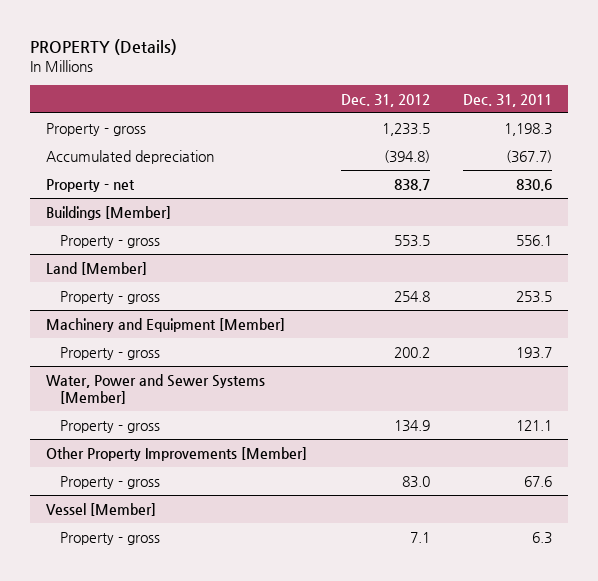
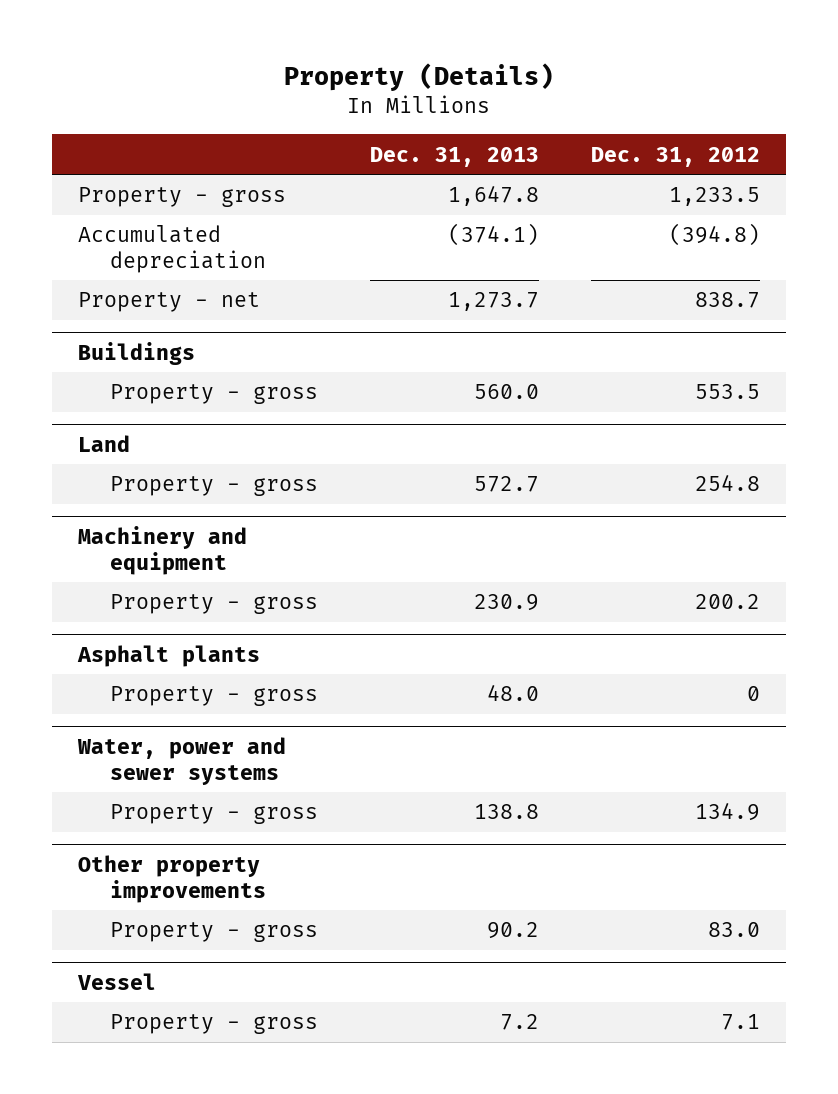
- PROPERTY (Details)
+ Property (Details)
- | Dec. 31, 2012 | Dec. 31, 2011
+ | Dec. 31, 2013 | Dec. 31, 2012
- Buildings [Member]
+ Buildings
- Land [Member]
+ Land
- Machinery and Equipment [Member]
+ Machinery and equipment
- Water, Power and Sewer Systems [Member]
+ Asphalt plants
+ Property - gross | 48.0 | 0
+ Water, power and sewer systems
- Other Property Improvements [Member]
+ Other property improvements
- Vessel [Member]
+ Vessel

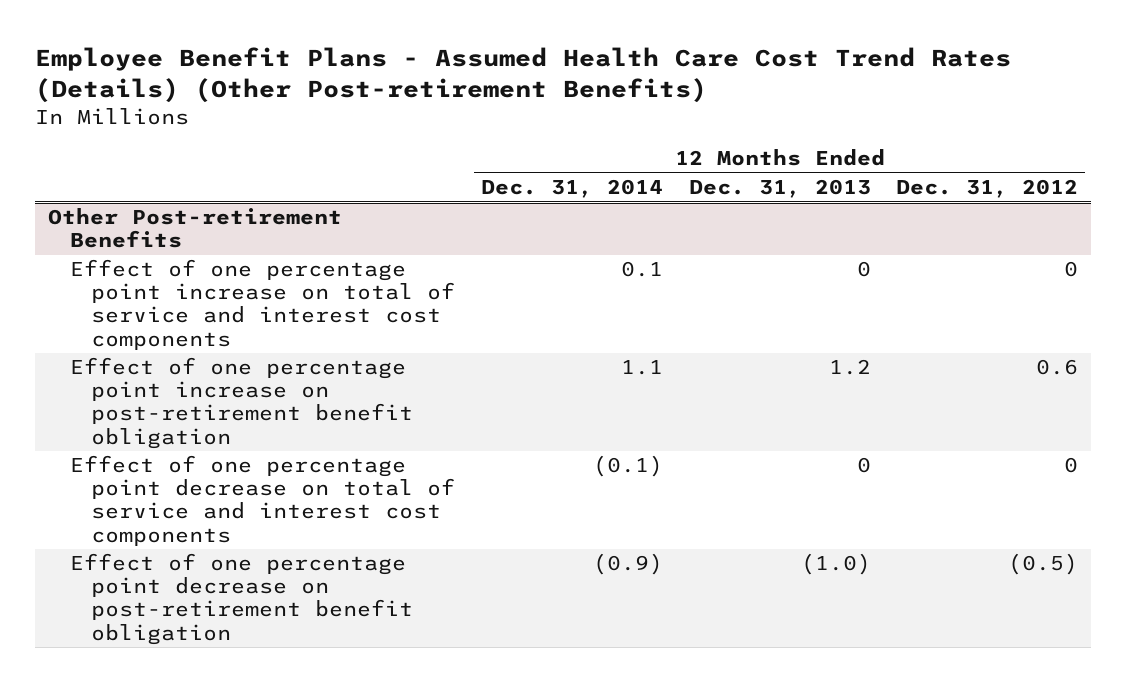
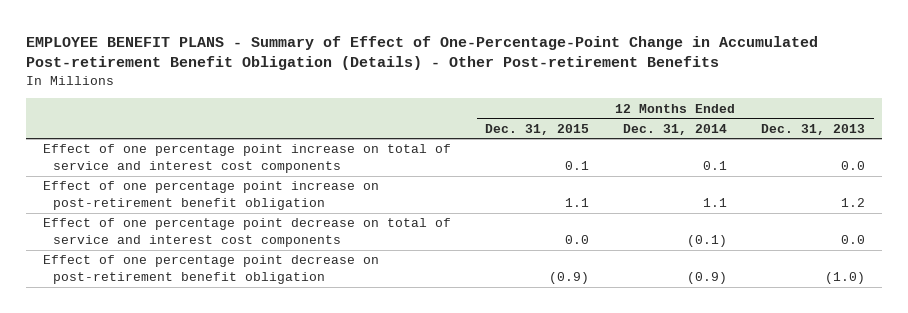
- Employee Benefit Plans - Assumed Health Care Cost Trend Rates (Details) (Other Post-retirement Benefits)
+ EMPLOYEE BENEFIT PLANS - Summary of Effect of One-Percentage-Point Change in Accumulated Post-retirement Benefit Obligation (Details) - Other Post-retirement Benefits
- | 12 Months Ended Dec. 31, 2014 | 12 Months Ended Dec. 31, 2013 | 12 Months Ended Dec. 31, 2012
+ | 12 Months Ended Dec. 31, 2015 | 12 Months Ended Dec. 31, 2014 | 12 Months Ended Dec. 31, 2013
- Other Post-retirement Benefits
- Effect of one percentage point increase on total of service and interest cost components | 0.1 | 0 | 0
+ Effect of one percentage point increase on total of service and interest cost components | 0.1 | 0.1 | 0.0
- Effect of one percentage point decrease on total of service and interest cost components | (0.1) | 0 | 0
+ Effect of one percentage point decrease on total of service and interest cost components | 0.0 | (0.1) | 0.0

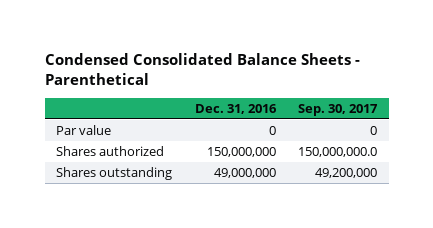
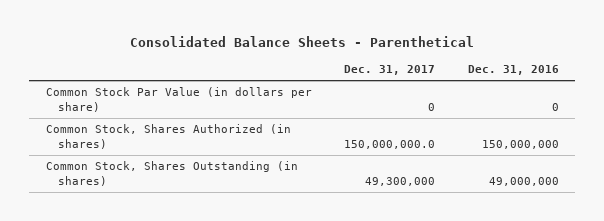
- Condensed Consolidated Balance Sheets - Parenthetical
+ Consolidated Balance Sheets - Parenthetical
- | Dec. 31, 2016 | Sep. 30, 2017
+ | Dec. 31, 2017 | Dec. 31, 2016
- Par value | 0 | 0
- Shares authorized | 150,000,000 | 150,000,000.0
- Shares outstanding | 49,000,000 | 49,200,000
+ Common Stock Par Value (in dollars per share) | 0 | 0
+ Common Stock, Shares Authorized (in shares) | 150,000,000.0 | 150,000,000
+ Common Stock, Shares Outstanding (in shares) | 49,300,000 | 49,000,000

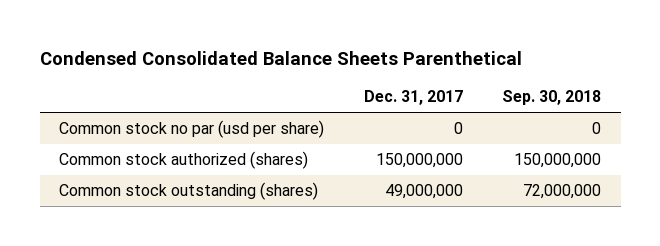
- Consolidated Balance Sheets - Parenthetical
+ Condensed Consolidated Balance Sheets Parenthetical
- | Dec. 31, 2017 | Dec. 31, 2016
+ | Dec. 31, 2017 | Sep. 30, 2018
- Common Stock Par Value (in dollars per share) | 0 | 0
- Common Stock, Shares Authorized (in shares) | 150,000,000.0 | 150,000,000
- Common Stock, Shares Outstanding (in shares) | 49,300,000 | 49,000,000
+ Common stock no par (usd per share) | 0 | 0
+ Common stock authorized (shares) | 150,000,000 | 150,000,000
+ Common stock outstanding (shares) | 49,000,000 | 72,000,000

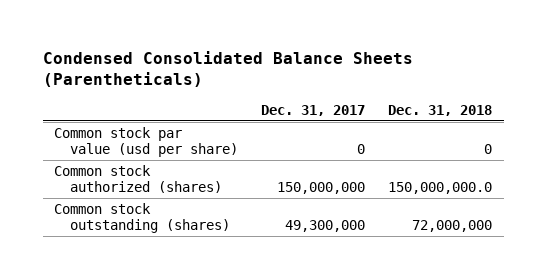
- Condensed Consolidated Balance Sheets Parenthetical
+ Condensed Consolidated Balance Sheets (Parentheticals)
- | Dec. 31, 2017 | Sep. 30, 2018
+ | Dec. 31, 2017 | Dec. 31, 2018
- Common stock no par (usd per share) | 0 | 0
+ Common stock par value (usd per share) | 0 | 0
- Common stock outstanding (shares) | 49,000,000 | 72,000,000
+ Common stock outstanding (shares) | 49,300,000 | 72,000,000

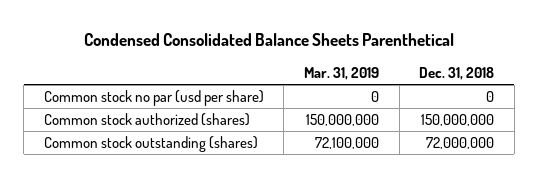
- Condensed Consolidated Balance Sheets (Parentheticals)
+ Condensed Consolidated Balance Sheets Parenthetical
- | Dec. 31, 2017 | Dec. 31, 2018
+ | Mar. 31, 2019 | Dec. 31, 2018
- Common stock par value (usd per share) | 0 | 0
- Common stock authorized (shares) | 150,000,000 | 150,000,000.0
+ Common stock no par (usd per share) | 0 | 0
+ Common stock authorized (shares) | 150,000,000 | 150,000,000

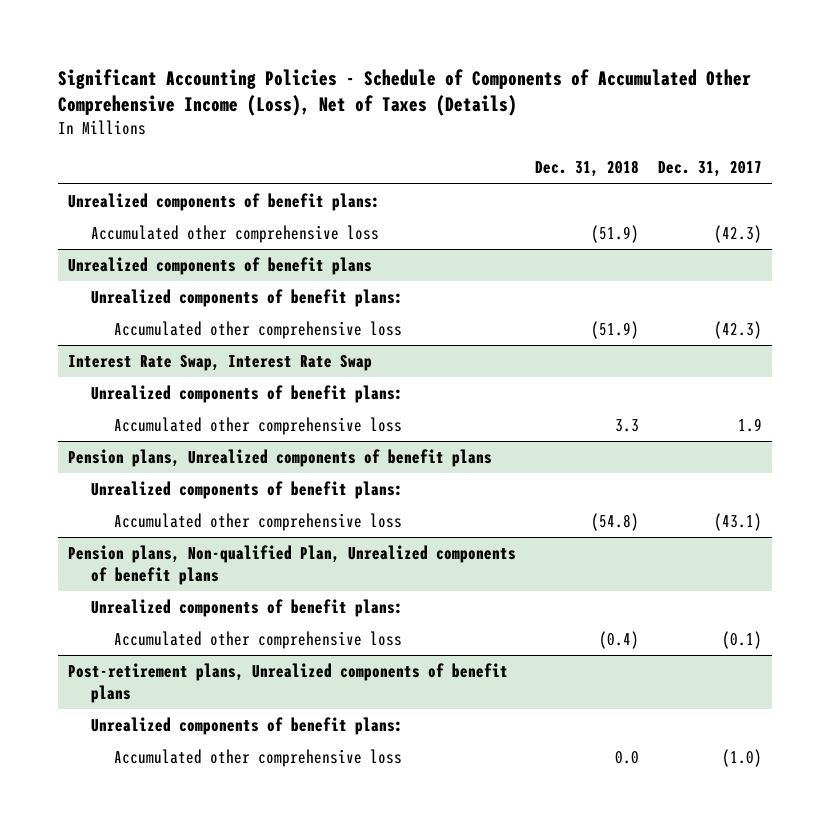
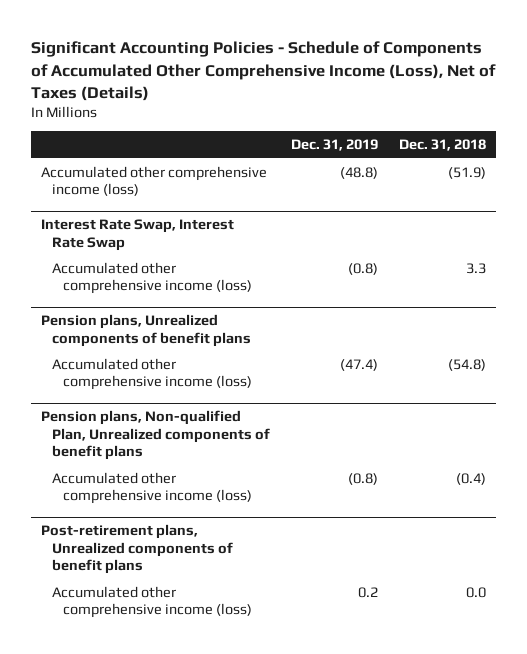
- | Dec. 31, 2018 | Dec. 31, 2017
+ | Dec. 31, 2019 | Dec. 31, 2018
- Unrealized components of benefit plans:
- Accumulated other comprehensive loss | (51.9) | (42.3)
- Unrealized components of benefit plans
- Unrealized components of benefit plans:
- Accumulated other comprehensive loss | (51.9) | (42.3)
+ Accumulated other comprehensive income (loss) | (48.8) | (51.9)
@ Interest Rate Swap, Interest Rate Swap
- Unrealized components of benefit plans:
- Accumulated other comprehensive loss | 3.3 | 1.9
+ Accumulated other comprehensive income (loss) | (0.8) | 3.3
@ Pension plans, Unrealized components of benefit plans
- Unrealized components of benefit plans:
- Accumulated other comprehensive loss | (54.8) | (43.1)
+ Accumulated other comprehensive income (loss) | (47.4) | (54.8)
@ Pension plans, Non-qualified Plan, Unrealized components of benefit plans
- Unrealized components of benefit plans:
- Accumulated other comprehensive loss | (0.4) | (0.1)
+ Accumulated other comprehensive income (loss) | (0.8) | (0.4)
@ Post-retirement plans, Unrealized components of benefit plans
- Unrealized components of benefit plans:
- Accumulated other comprehensive loss | 0.0 | (1.0)
+ Accumulated other comprehensive income (loss) | 0.2 | 0.0

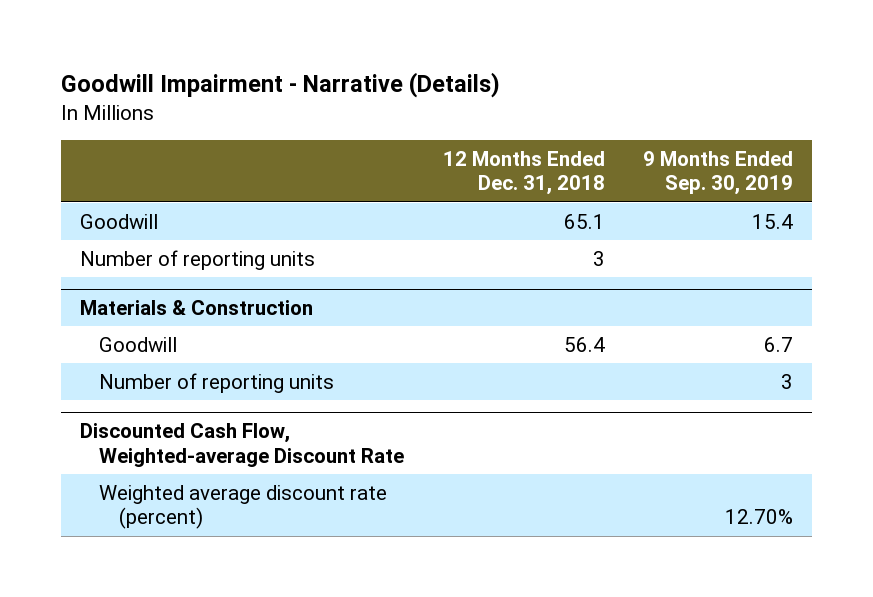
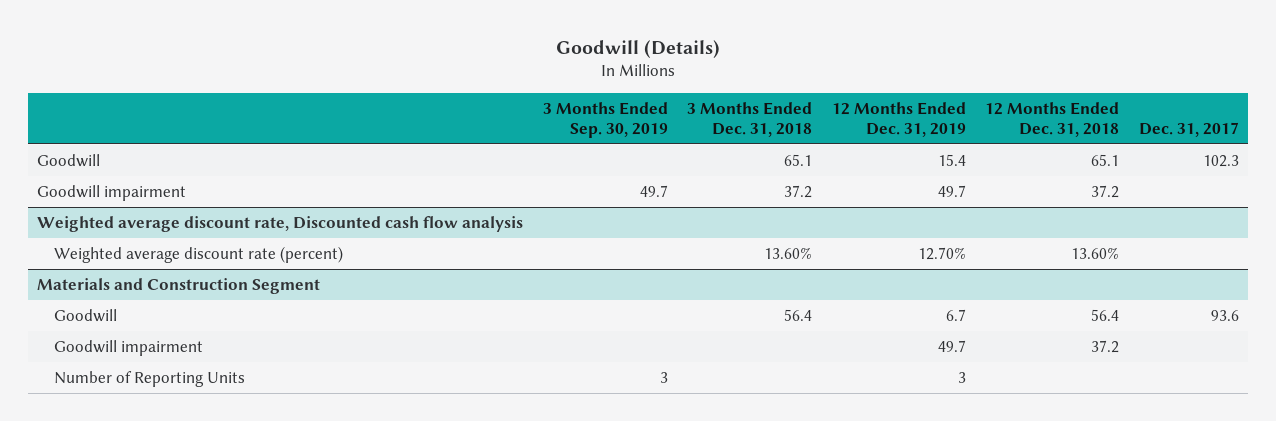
- Goodwill Impairment - Narrative (Details)
+ Goodwill (Details)
- | 12 Months Ended Dec. 31, 2018 | 9 Months Ended Sep. 30, 2019
+ | 3 Months Ended Sep. 30, 2019 | 3 Months Ended Dec. 31, 2018 | 12 Months Ended Dec. 31, 2019 | 12 Months Ended Dec. 31, 2018 | Dec. 31, 2017
- Number of reporting units | 3 |
- Materials & Construction
+ Goodwill impairment | 49.7 | 37.2 | 49.7 | 37.2 |
+ Weighted average discount rate, Discounted cash flow analysis
+ Weighted average discount rate (percent) | | 13.60% | 12.70% | 13.60% |
+ Materials and Construction Segment
- Number of reporting units | | 3
- Discounted Cash Flow, Weighted-average Discount Rate
- Weighted average discount rate (percent) | | 12.70%
+ Goodwill impairment | | | 49.7 | 37.2 |
+ Number of Reporting Units | 3 | | 3 | |

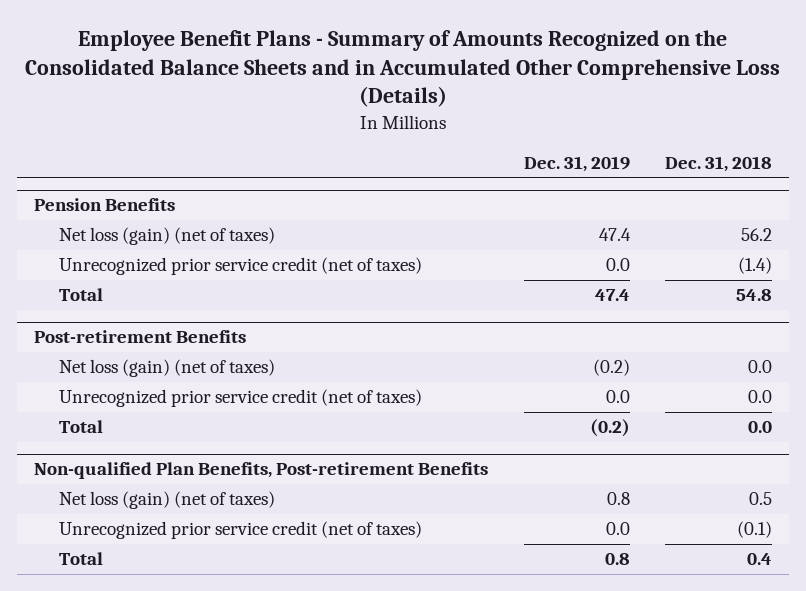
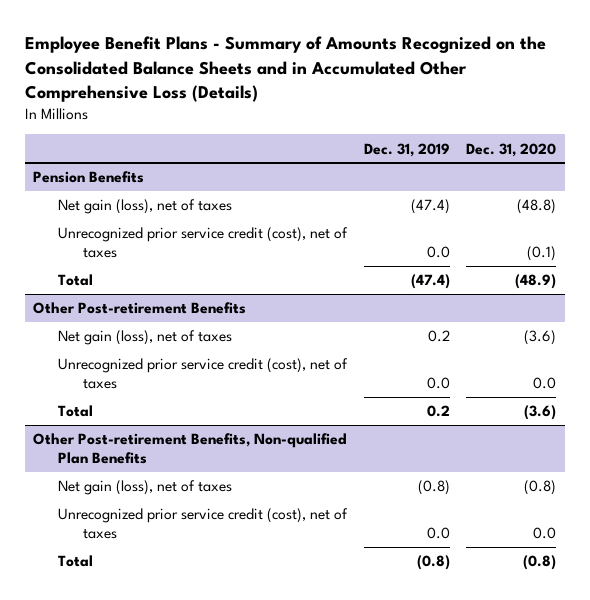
- | Dec. 31, 2019 | Dec. 31, 2018
+ | Dec. 31, 2019 | Dec. 31, 2020
@ Pension Benefits
- Net loss (gain) (net of taxes) | 47.4 | 56.2
- Unrecognized prior service credit (net of taxes) | 0.0 | (1.4)
- Total | 47.4 | 54.8
- Post-retirement Benefits
- Net loss (gain) (net of taxes) | (0.2) | 0.0
- Unrecognized prior service credit (net of taxes) | 0.0 | 0.0
- Total | (0.2) | 0.0
- Non-qualified Plan Benefits, Post-retirement Benefits
- Net loss (gain) (net of taxes) | 0.8 | 0.5
- Unrecognized prior service credit (net of taxes) | 0.0 | (0.1)
- Total | 0.8 | 0.4
@ Pension Benefits
+ Net gain (loss), net of taxes | (47.4) | (48.8)
+ Unrecognized prior service credit (cost), net of taxes | 0.0 | (0.1)
+ Total | (47.4) | (48.9)
+ Other Post-retirement Benefits
+ Net gain (loss), net of taxes | 0.2 | (3.6)
+ Unrecognized prior service credit (cost), net of taxes | 0.0 | 0.0
+ Total | 0.2 | (3.6)
+ Other Post-retirement Benefits, Non-qualified Plan Benefits
+ Net gain (loss), net of taxes | (0.8) | (0.8)
+ Unrecognized prior service credit (cost), net of taxes | 0.0 | 0.0
+ Total | (0.8) | (0.8)

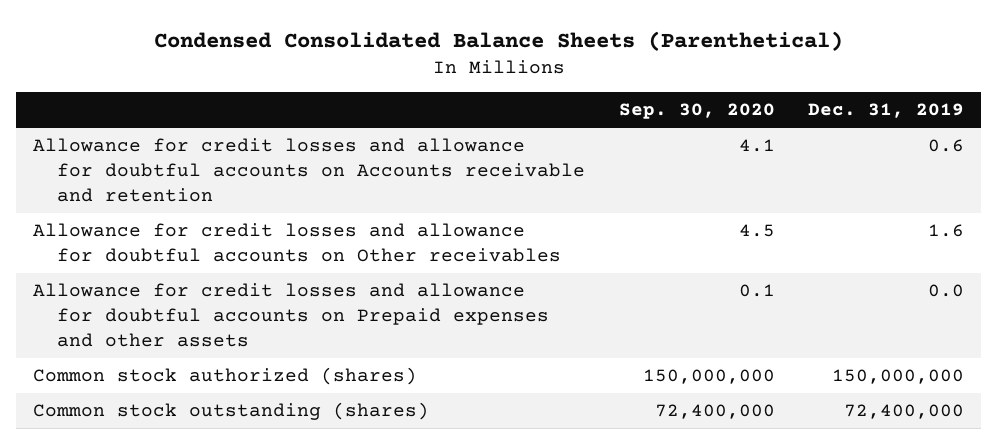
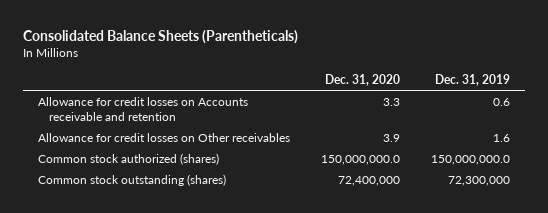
- Condensed Consolidated Balance Sheets (Parenthetical)
+ Consolidated Balance Sheets (Parentheticals)
- | Sep. 30, 2020 | Dec. 31, 2019
+ | Dec. 31, 2020 | Dec. 31, 2019
- Allowance for credit losses and allowance for doubtful accounts on Accounts receivable and retention | 4.1 | 0.6
- Allowance for credit losses and allowance for doubtful accounts on Other receivables | 4.5 | 1.6
- Allowance for credit losses and allowance for doubtful accounts on Prepaid expenses and other assets | 0.1 | 0.0
- Common stock authorized (shares) | 150,000,000 | 150,000,000
- Common stock outstanding (shares) | 72,400,000 | 72,400,000
+ Allowance for credit losses on Accounts receivable and retention | 3.3 | 0.6
+ Allowance for credit losses on Other receivables | 3.9 | 1.6
+ Common stock authorized (shares) | 150,000,000.0 | 150,000,000.0
+ Common stock outstanding (shares) | 72,400,000 | 72,300,000

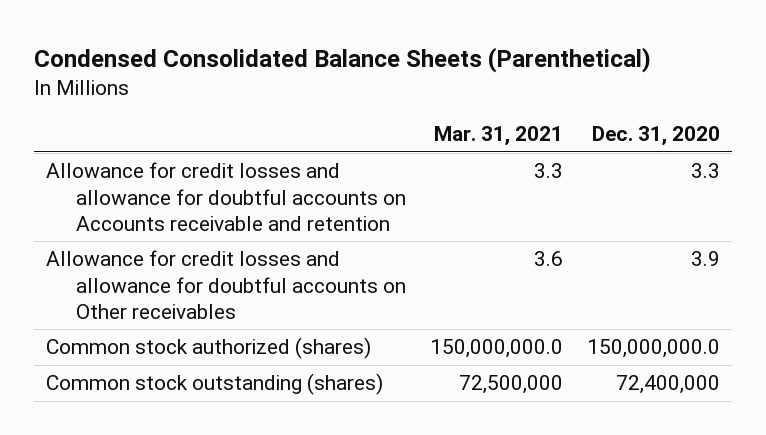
- Consolidated Balance Sheets (Parentheticals)
+ Condensed Consolidated Balance Sheets (Parenthetical)
- | Dec. 31, 2020 | Dec. 31, 2019
+ | Mar. 31, 2021 | Dec. 31, 2020
- Allowance for credit losses on Accounts receivable and retention | 3.3 | 0.6
- Allowance for credit losses on Other receivables | 3.9 | 1.6
+ Allowance for credit losses and allowance for doubtful accounts on Accounts receivable and retention | 3.3 | 3.3
+ Allowance for credit losses and allowance for doubtful accounts on Other receivables | 3.6 | 3.9

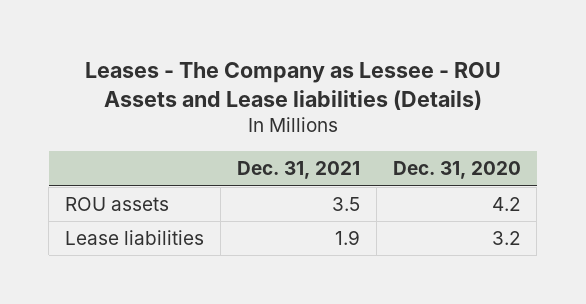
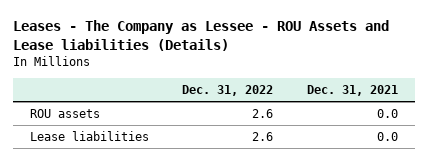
- | Dec. 31, 2021 | Dec. 31, 2020
+ | Dec. 31, 2022 | Dec. 31, 2021
- ROU assets | 3.5 | 4.2
- Lease liabilities | 1.9 | 3.2
+ ROU assets | 2.6 | 0.0
+ Lease liabilities | 2.6 | 0.0

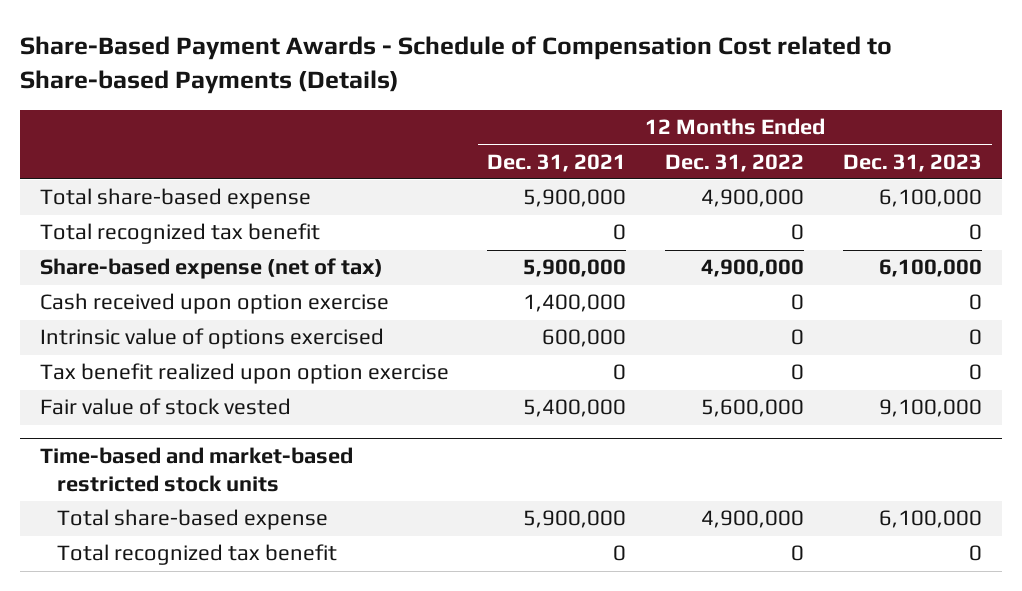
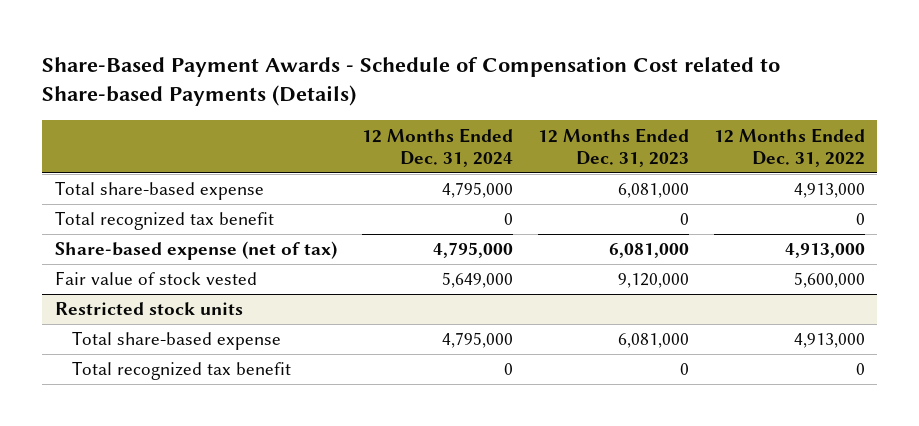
- | 12 Months Ended Dec. 31, 2021 | 12 Months Ended Dec. 31, 2022 | 12 Months Ended Dec. 31, 2023
+ | 12 Months Ended Dec. 31, 2024 | 12 Months Ended Dec. 31, 2023 | 12 Months Ended Dec. 31, 2022
- Total share-based expense | 5,900,000 | 4,900,000 | 6,100,000
+ Total share-based expense | 4,795,000 | 6,081,000 | 4,913,000
- Share-based expense (net of tax) | 5,900,000 | 4,900,000 | 6,100,000
- Cash received upon option exercise | 1,400,000 | 0 | 0
- Intrinsic value of options exercised | 600,000 | 0 | 0
- Tax benefit realized upon option exercise | 0 | 0 | 0
- Fair value of stock vested | 5,400,000 | 5,600,000 | 9,100,000
- Time-based and market-based restricted stock units
- Total share-based expense | 5,900,000 | 4,900,000 | 6,100,000
+ Share-based expense (net of tax) | 4,795,000 | 6,081,000 | 4,913,000
+ Fair value of stock vested | 5,649,000 | 9,120,000 | 5,600,000
+ Restricted stock units
+ Total share-based expense | 4,795,000 | 6,081,000 | 4,913,000

